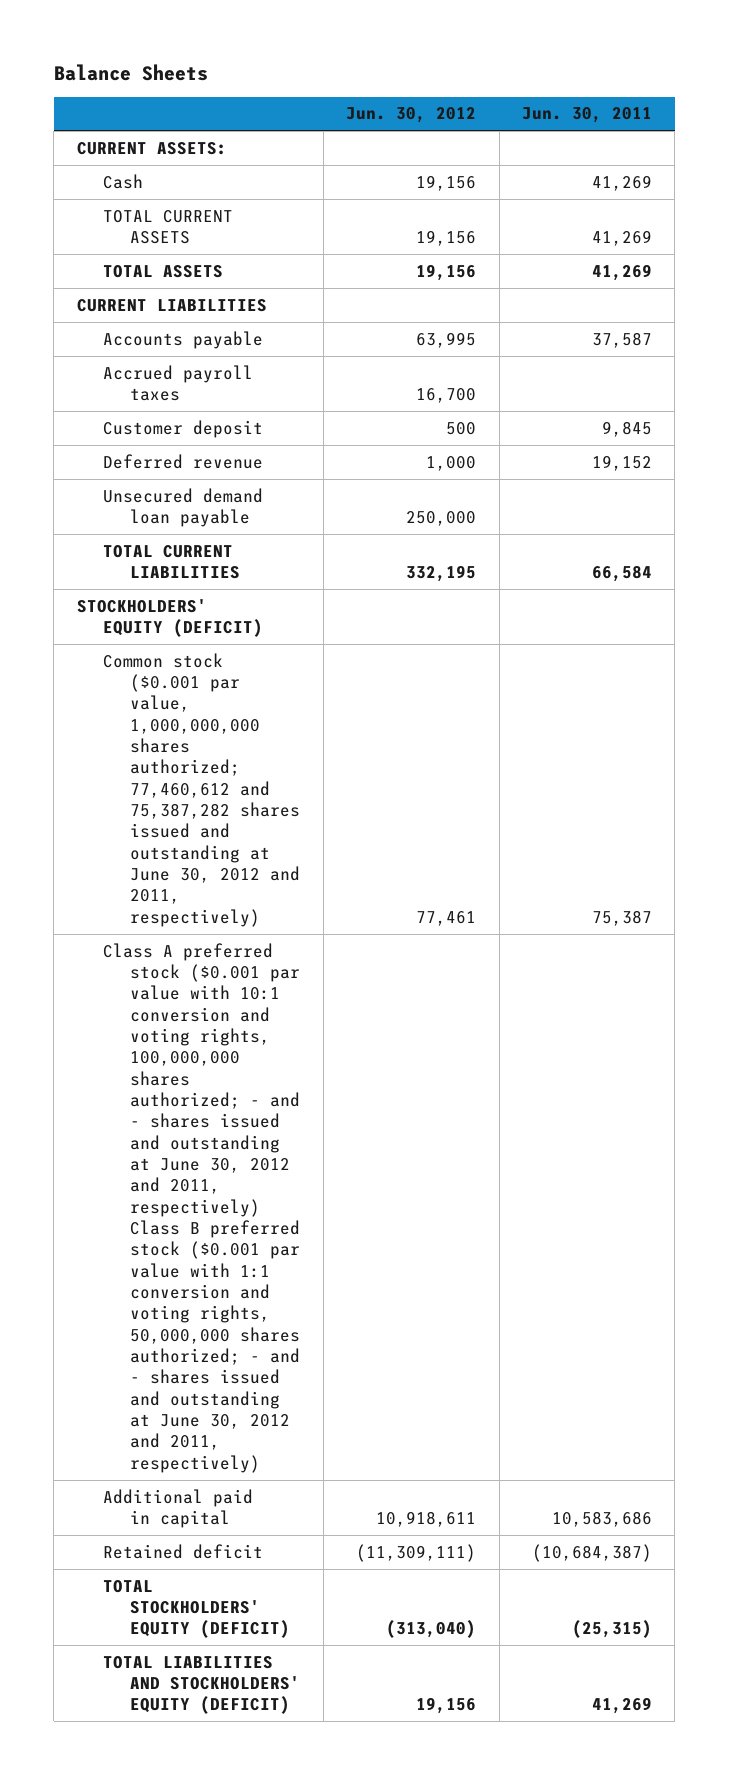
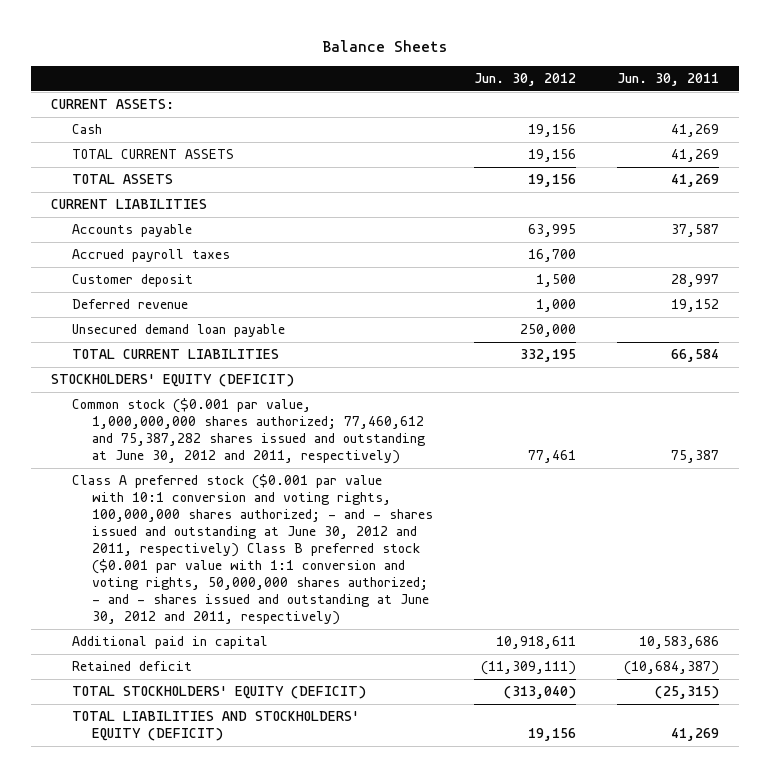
- Customer deposit | 500 | 9,845
+ Customer deposit | 1,500 | 28,997

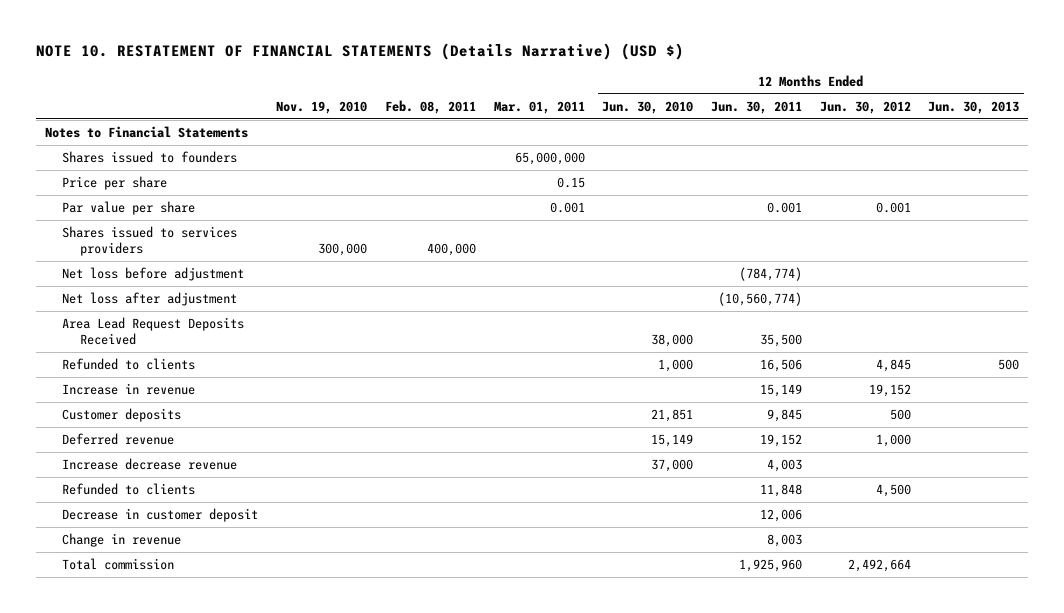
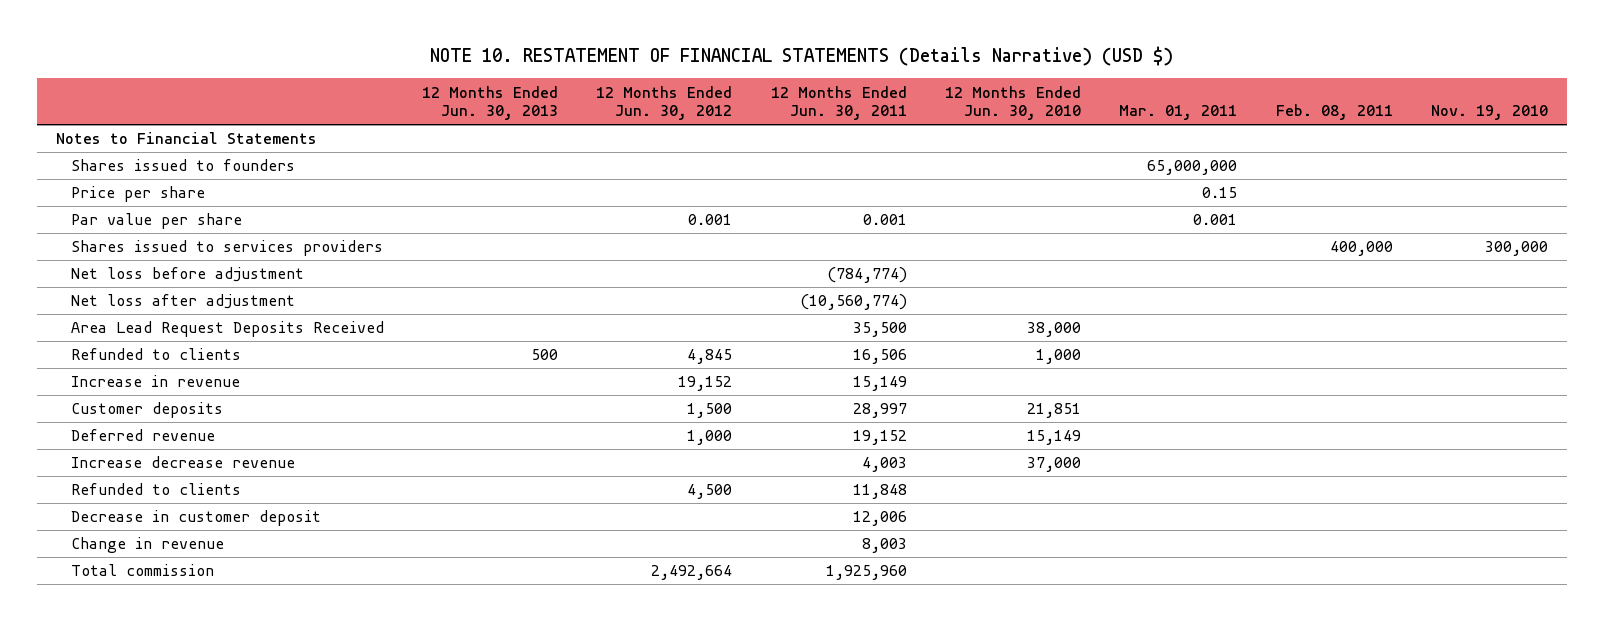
- | Nov. 19, 2010 | Feb. 08, 2011 | Mar. 01, 2011 | 12 Months Ended Jun. 30, 2010 | 12 Months Ended Jun. 30, 2011 | 12 Months Ended Jun. 30, 2012 | 12 Months Ended Jun. 30, 2013
+ | 12 Months Ended Jun. 30, 2013 | 12 Months Ended Jun. 30, 2012 | 12 Months Ended Jun. 30, 2011 | 12 Months Ended Jun. 30, 2010 | Mar. 01, 2011 | Feb. 08, 2011 | Nov. 19, 2010
- Customer deposits | | | | 21,851 | 9,845 | 500 |
+ Customer deposits | | 1,500 | 28,997 | 21,851 | | |

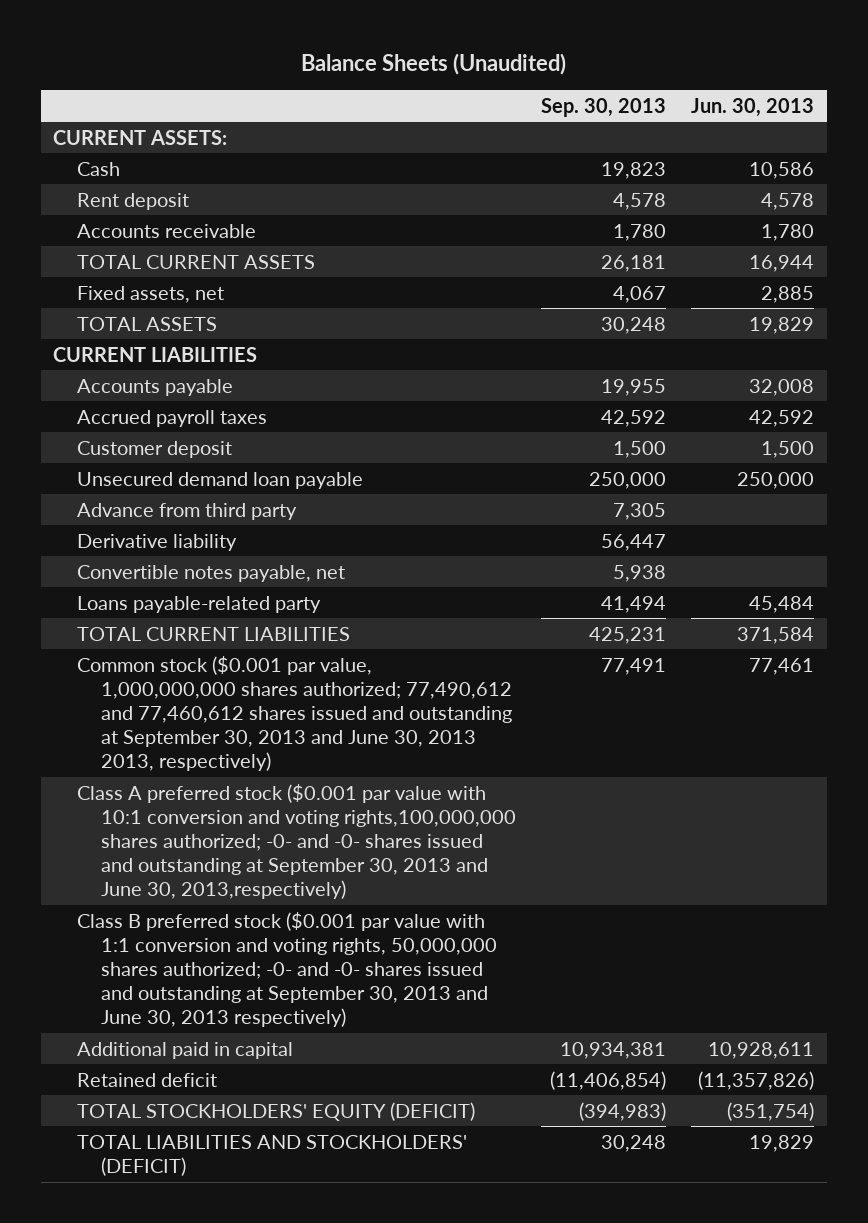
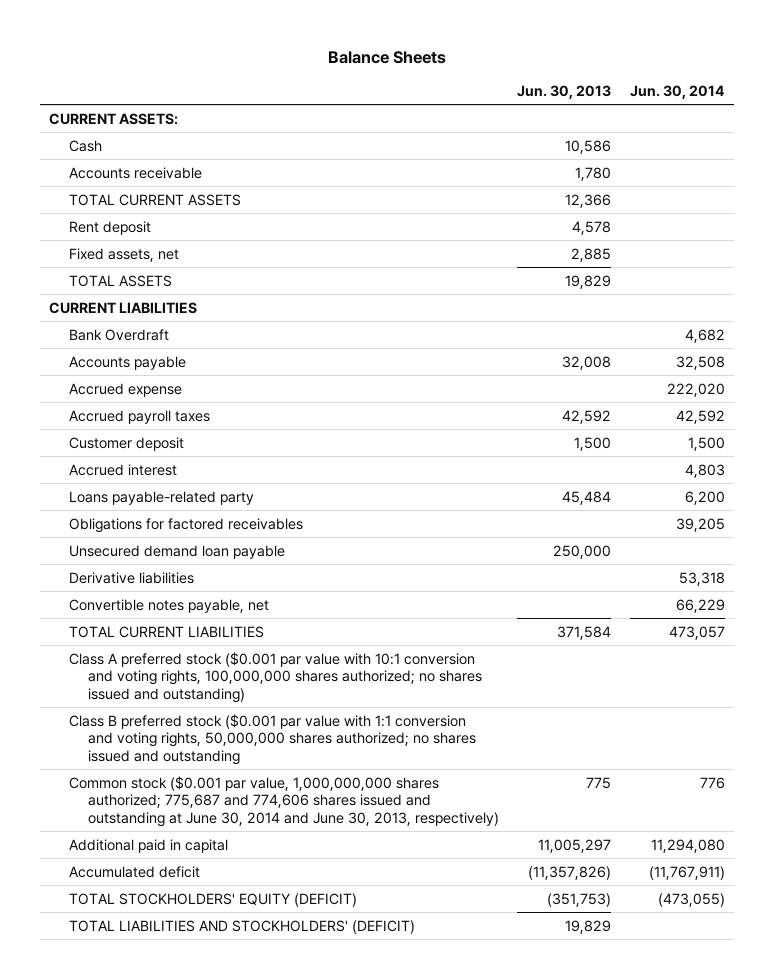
- Balance Sheets (Unaudited)
+ Balance Sheets
- | Sep. 30, 2013 | Jun. 30, 2013
+ | Jun. 30, 2013 | Jun. 30, 2014
- TOTAL CURRENT ASSETS | 26,181 | 16,944
+ TOTAL CURRENT ASSETS | 12,366 |
moved down: Rent deposit | 4,578 |
+ Bank Overdraft | | 4,682
+ Accrued expense | | 222,020
+ Accrued interest | | 4,803
moved up: Loans payable-related party | 45,484 | 6,200
+ Obligations for factored receivables | | 39,205
- Advance from third party | 7,305 |
- Derivative liability | 56,447 |
+ Derivative liabilities | | 53,318
- Common stock ($0.001 par value, 1,000,000,000 shares authorized; 77,490,612 and 77,460,612 shares issued and outstanding at September 30, 2013 and June 30, 2013 2013, respectively) | 77,491 | 77,461
- Class A preferred stock ($0.001 par value with 10:1 conversion and voting rights,100,000,000 shares authorized; -0- and -0- shares issued and outstanding at September 30, 2013 and June 30, 2013,respectively)
- Class B preferred stock ($0.001 par value with 1:1 conversion and voting rights, 50,000,000 shares authorized; -0- and -0- shares issued and outstanding at September 30, 2013 and June 30, 2013 respectively)
- Additional paid in capital | 10,934,381 | 10,928,611
- Retained deficit | (11,406,854) | (11,357,826)
- TOTAL STOCKHOLDERS' EQUITY (DEFICIT) | (394,983) | (351,754)
+ Class A preferred stock ($0.001 par value with 10:1 conversion and voting rights, 100,000,000 shares authorized; no shares issued and outstanding)
+ Class B preferred stock ($0.001 par value with 1:1 conversion and voting rights, 50,000,000 shares authorized; no shares issued and outstanding
+ Common stock ($0.001 par value, 1,000,000,000 shares authorized; 775,687 and 774,606 shares issued and outstanding at June 30, 2014 and June 30, 2013, respectively) | 775 | 776
+ Additional paid in capital | 11,005,297 | 11,294,080
+ Accumulated deficit | (11,357,826) | (11,767,911)
+ TOTAL STOCKHOLDERS' EQUITY (DEFICIT) | (351,753) | (473,055)

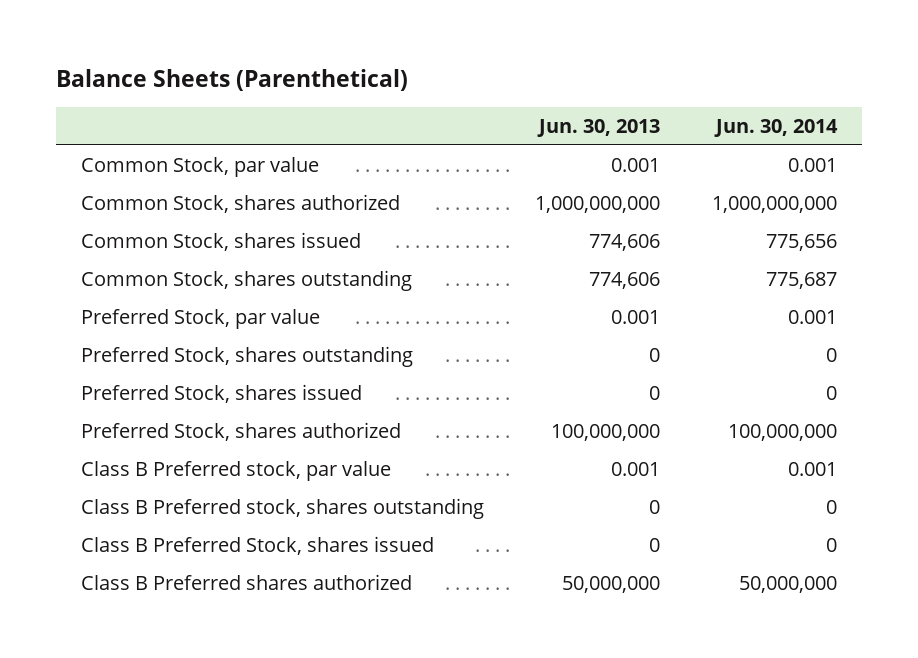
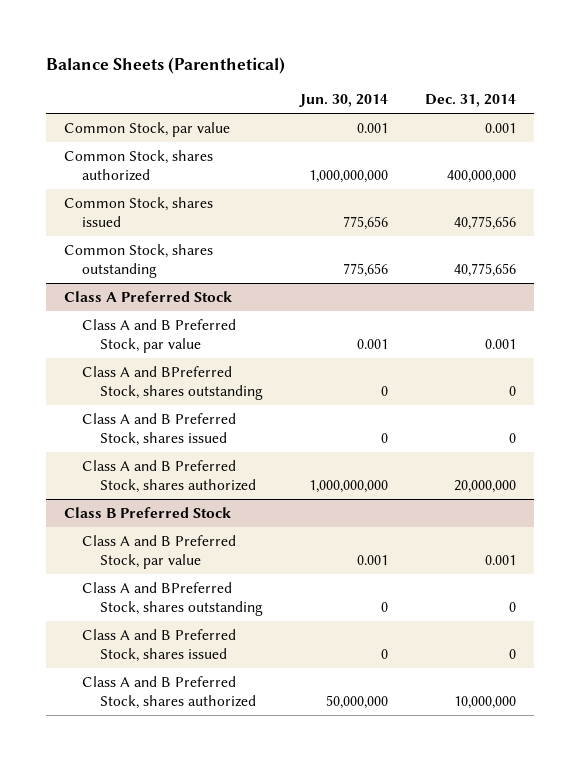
- | Jun. 30, 2013 | Jun. 30, 2014
+ | Jun. 30, 2014 | Dec. 31, 2014
- Common Stock, shares outstanding | 774,606 | 775,687
- Preferred Stock, par value | 0.001 | 0.001
- Preferred Stock, shares outstanding | 0 | 0
- Preferred Stock, shares issued | 0 | 0
- Preferred Stock, shares authorized | 100,000,000 | 100,000,000
- Class B Preferred stock, par value | 0.001 | 0.001
- Class B Preferred stock, shares outstanding | 0 | 0
- Class B Preferred Stock, shares issued | 0 | 0
- Class B Preferred shares authorized | 50,000,000 | 50,000,000
+ Common Stock, shares outstanding | 775,656 | 40,775,656
+ Class A Preferred Stock
+ Class A and B Preferred Stock, par value | 0.001 | 0.001
+ Class A and BPreferred Stock, shares outstanding | 0 | 0
+ Class A and B Preferred Stock, shares issued | 0 | 0
+ Class A and B Preferred Stock, shares authorized | 1,000,000,000 | 20,000,000
+ Class B Preferred Stock
+ Class A and B Preferred Stock, par value | 0.001 | 0.001
+ Class A and BPreferred Stock, shares outstanding | 0 | 0
+ Class A and B Preferred Stock, shares issued | 0 | 0
+ Class A and B Preferred Stock, shares authorized | 50,000,000 | 10,000,000

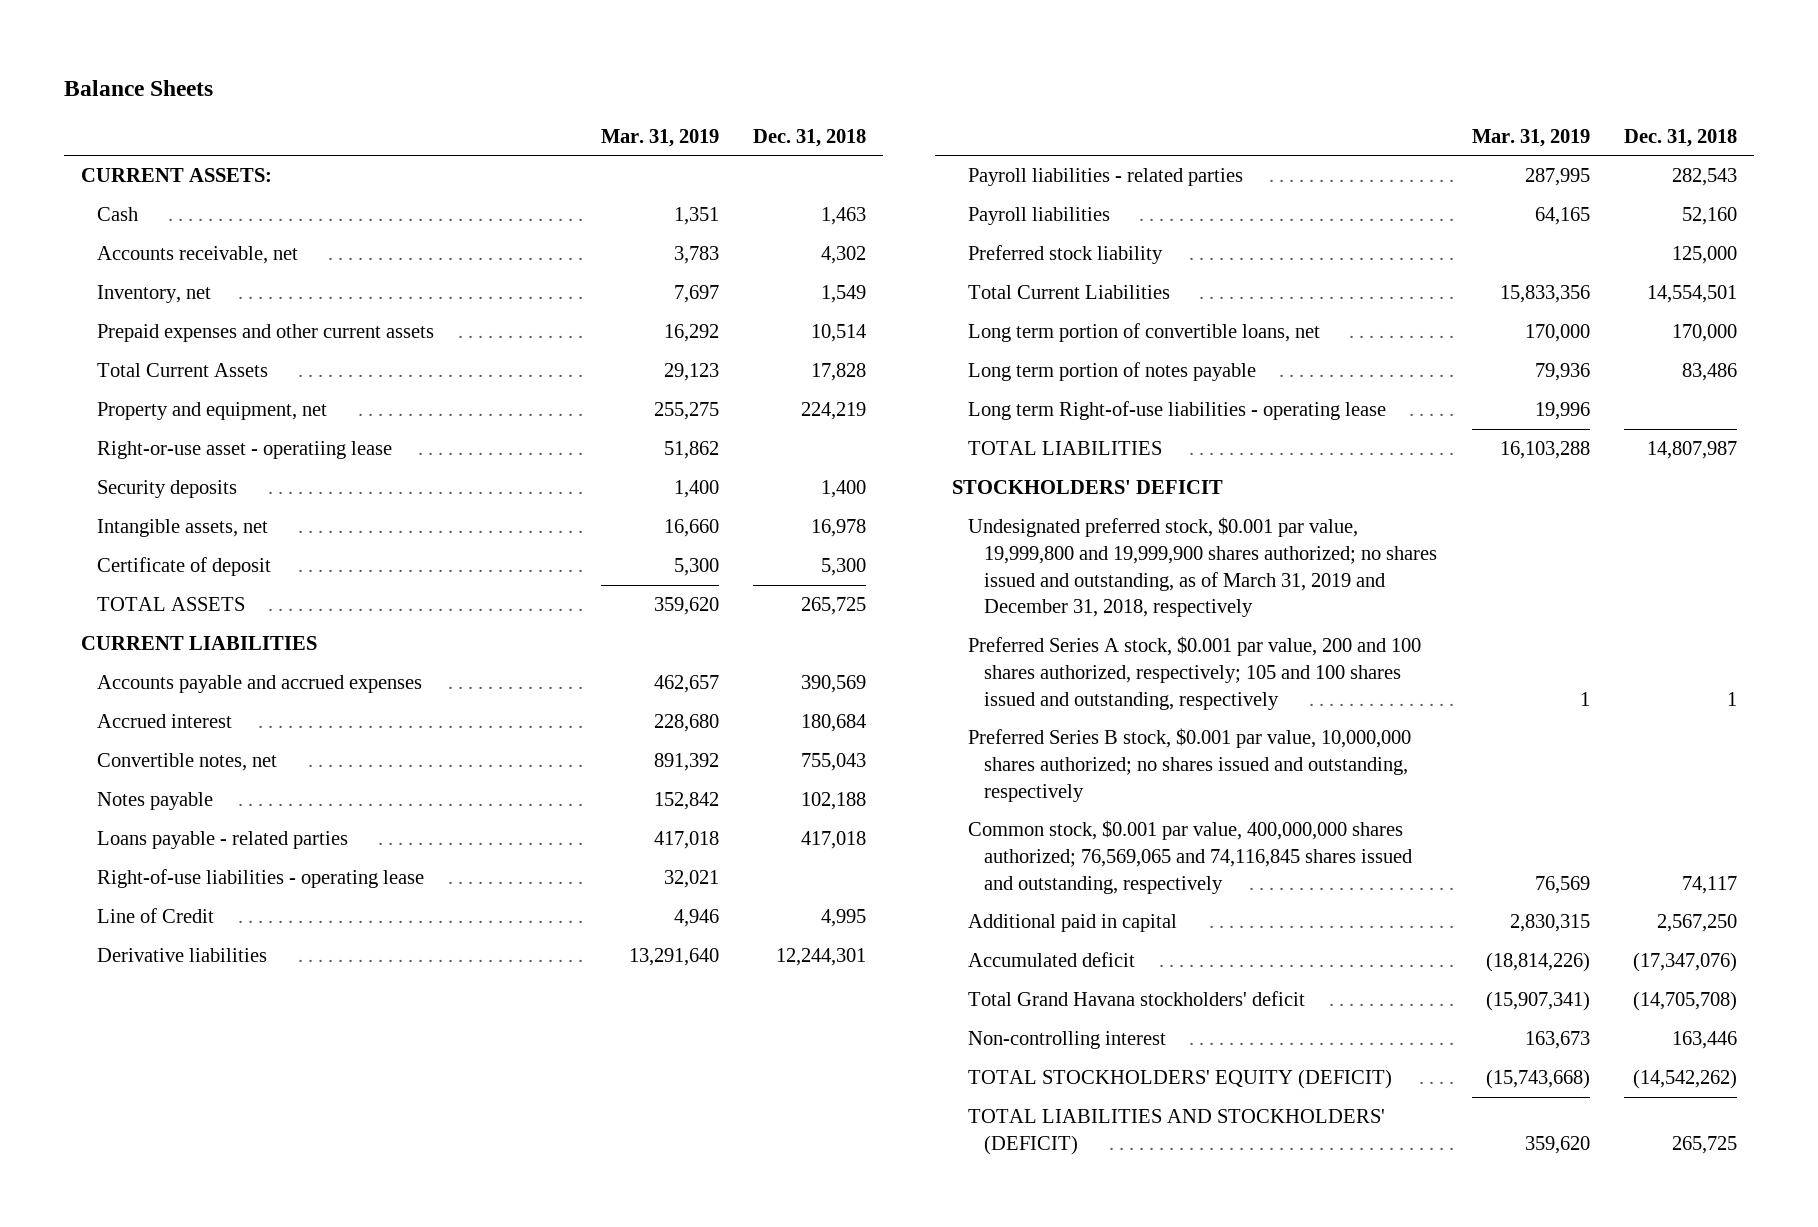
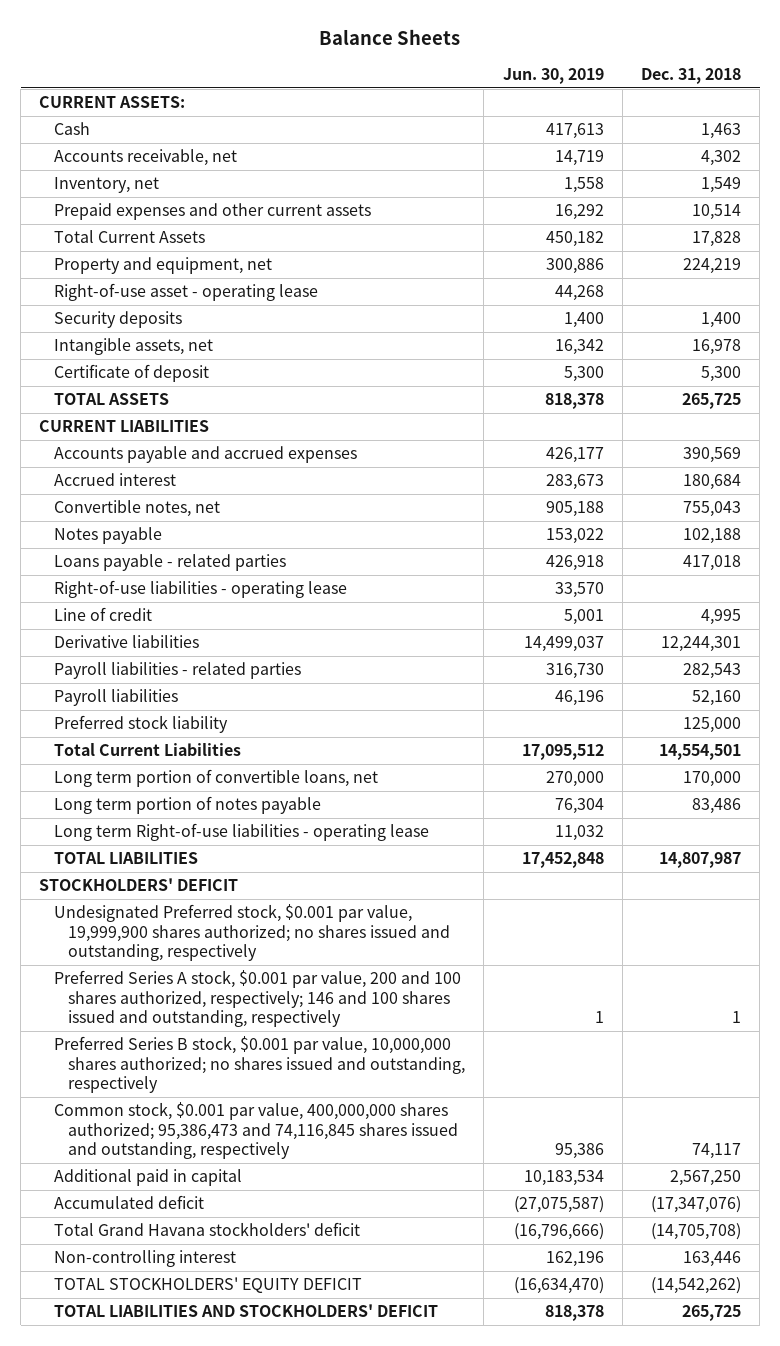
- | Mar. 31, 2019 | Dec. 31, 2018
+ | Jun. 30, 2019 | Dec. 31, 2018
- Right-or-use asset - operatiing lease | 51,862 |
+ Right-of-use asset - operating lease | 44,268 |
- Line of Credit | 4,946 | 4,995
+ Line of credit | 5,001 | 4,995
- Undesignated preferred stock, $0.001 par value, 19,999,800 and 19,999,900 shares authorized; no shares issued and outstanding, as of March 31, 2019 and December 31, 2018, respectively
- Preferred Series A stock, $0.001 par value, 200 and 100 shares authorized, respectively; 105 and 100 shares issued and outstanding, respectively | 1 | 1
+ Undesignated Preferred stock, $0.001 par value, 19,999,900 shares authorized; no shares issued and outstanding, respectively
+ Preferred Series A stock, $0.001 par value, 200 and 100 shares authorized, respectively; 146 and 100 shares issued and outstanding, respectively | 1 | 1
- Common stock, $0.001 par value, 400,000,000 shares authorized; 76,569,065 and 74,116,845 shares issued and outstanding, respectively | 76,569 | 74,117
+ Common stock, $0.001 par value, 400,000,000 shares authorized; 95,386,473 and 74,116,845 shares issued and outstanding, respectively | 95,386 | 74,117
- TOTAL STOCKHOLDERS' EQUITY (DEFICIT) | (15,743,668) | (14,542,262)
- TOTAL LIABILITIES AND STOCKHOLDERS' (DEFICIT) | 359,620 | 265,725
+ TOTAL STOCKHOLDERS' EQUITY DEFICIT | (16,634,470) | (14,542,262)
+ TOTAL LIABILITIES AND STOCKHOLDERS' DEFICIT | 818,378 | 265,725

